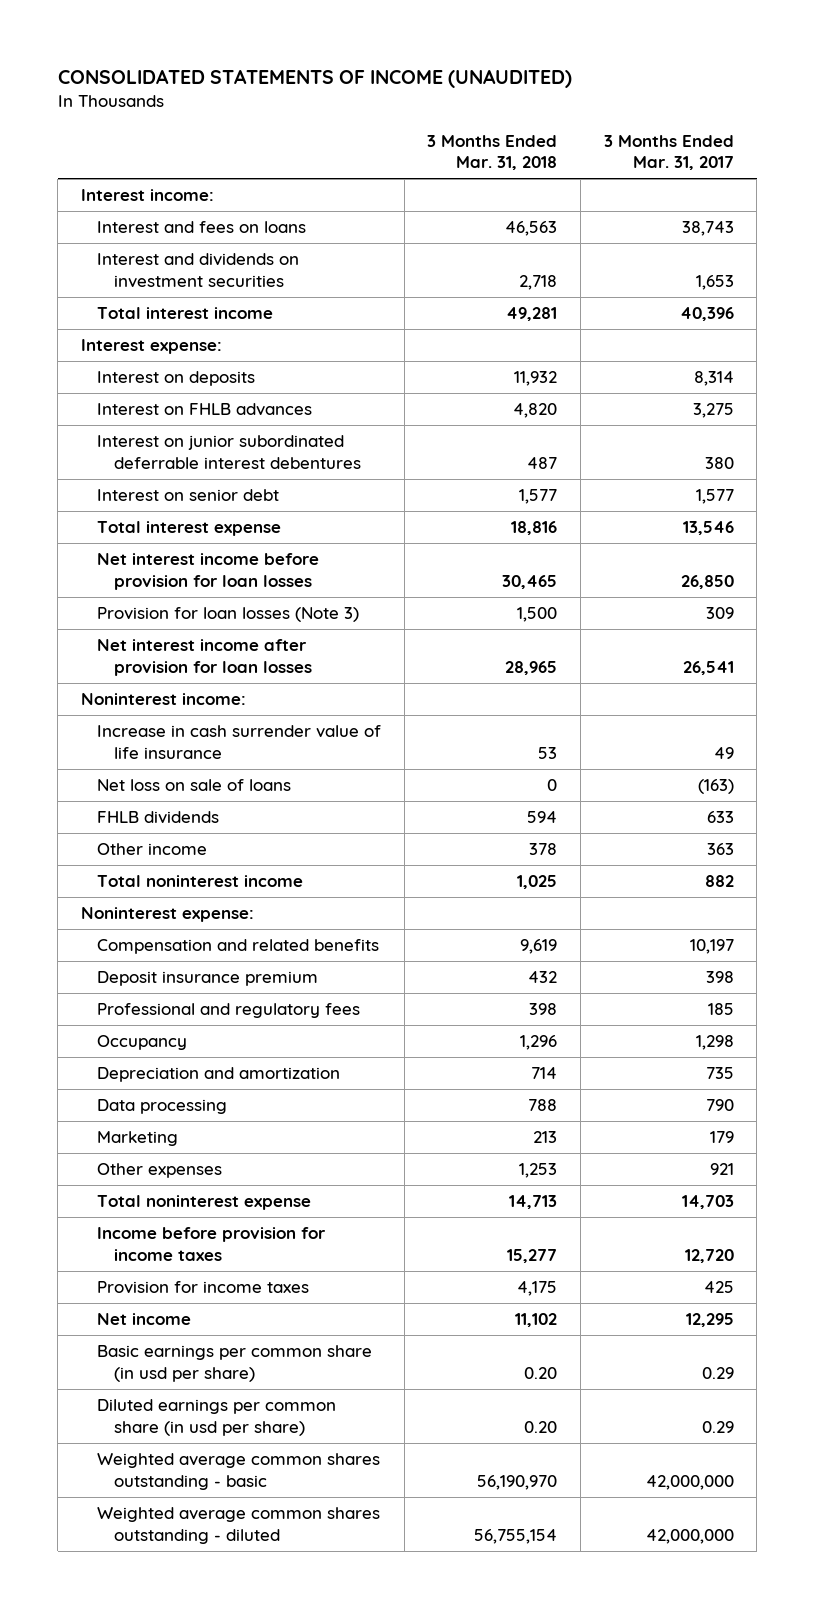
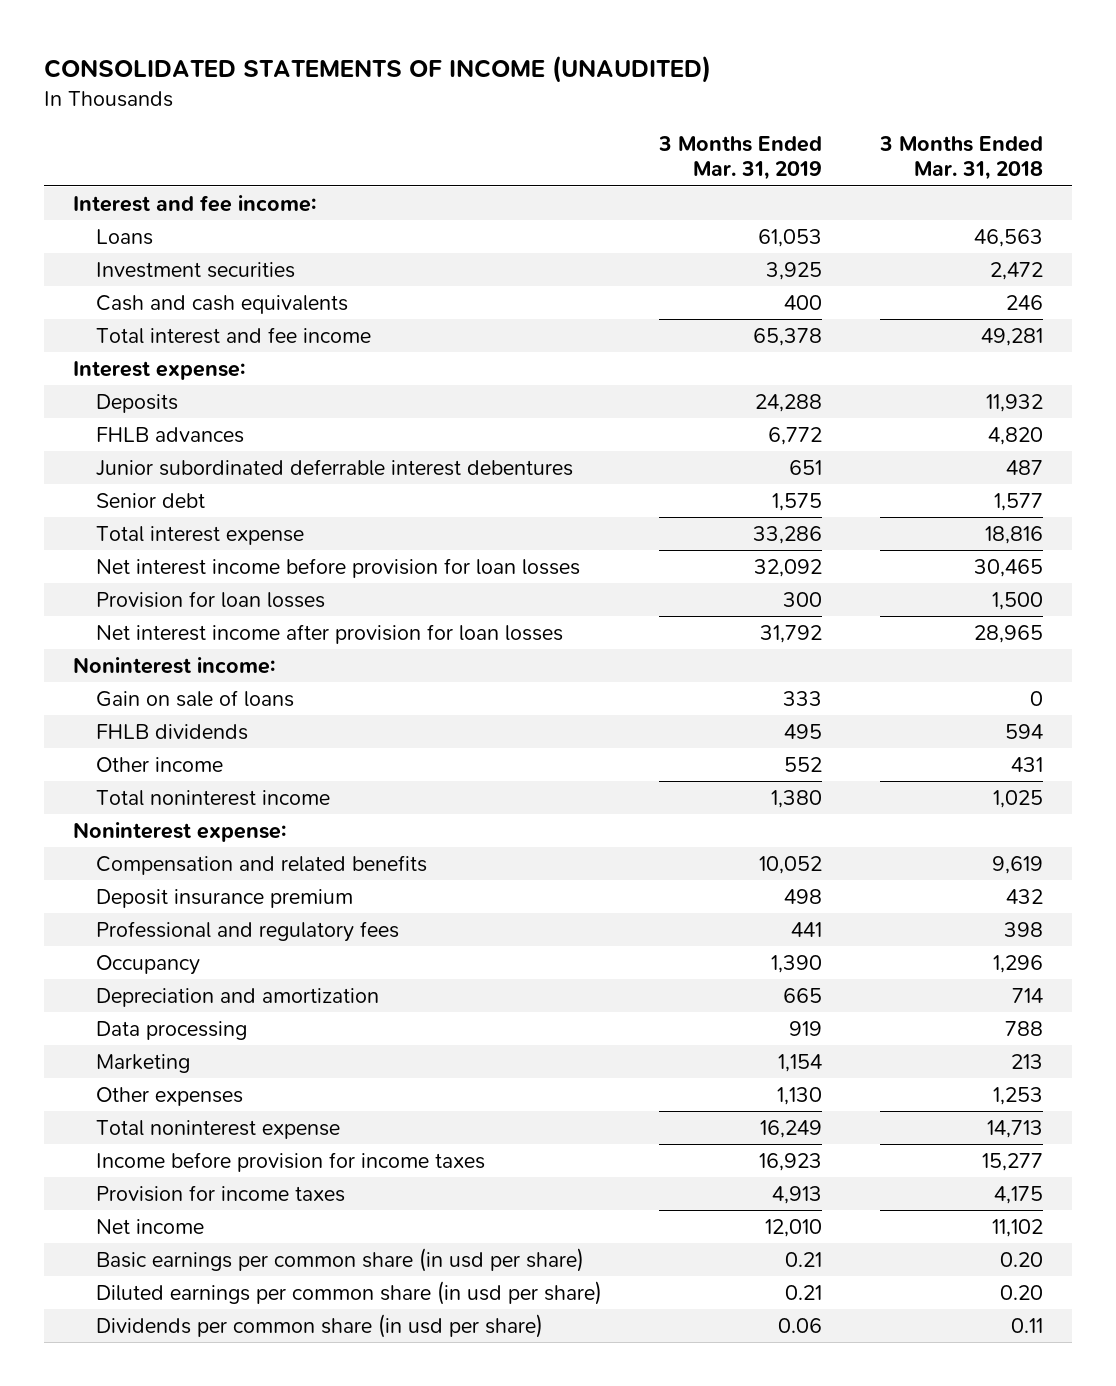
- | 3 Months Ended Mar. 31, 2018 | 3 Months Ended Mar. 31, 2017
+ | 3 Months Ended Mar. 31, 2019 | 3 Months Ended Mar. 31, 2018
- Interest income:
- Interest and fees on loans | 46,563 | 38,743
- Interest and dividends on investment securities | 2,718 | 1,653
- Total interest income | 49,281 | 40,396
+ Interest and fee income:
+ Loans | 61,053 | 46,563
+ Investment securities | 3,925 | 2,472
+ Cash and cash equivalents | 400 | 246
+ Total interest and fee income | 65,378 | 49,281
- Interest on deposits | 11,932 | 8,314
- Interest on FHLB advances | 4,820 | 3,275
- Interest on junior subordinated deferrable interest debentures | 487 | 380
- Interest on senior debt | 1,577 | 1,577
+ Deposits | 24,288 | 11,932
+ FHLB advances | 6,772 | 4,820
+ Junior subordinated deferrable interest debentures | 651 | 487
+ Senior debt | 1,575 | 1,577
- Provision for loan losses (Note 3) | 1,500 | 309
+ Provision for loan losses | 300 | 1,500
- Increase in cash surrender value of life insurance | 53 | 49
- Net loss on sale of loans | 0 | (163)
+ Gain on sale of loans | 333 | 0
- Other income | 378 | 363
+ Other income | 552 | 431
- Weighted average common shares outstanding - basic | 56,190,970 | 42,000,000
- Weighted average common shares outstanding - diluted | 56,755,154 | 42,000,000
+ Dividends per common share (in usd per share) | 0.06 | 0.11

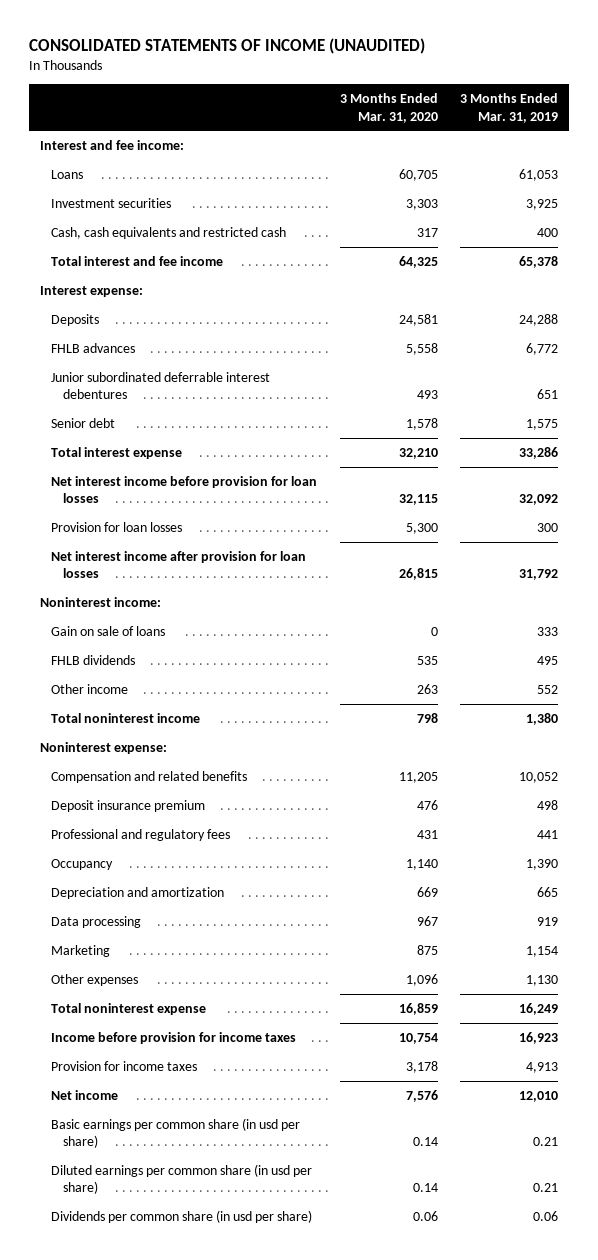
- | 3 Months Ended Mar. 31, 2019 | 3 Months Ended Mar. 31, 2018
+ | 3 Months Ended Mar. 31, 2020 | 3 Months Ended Mar. 31, 2019
- Cash and cash equivalents | 400 | 246
+ Cash, cash equivalents and restricted cash | 317 | 400

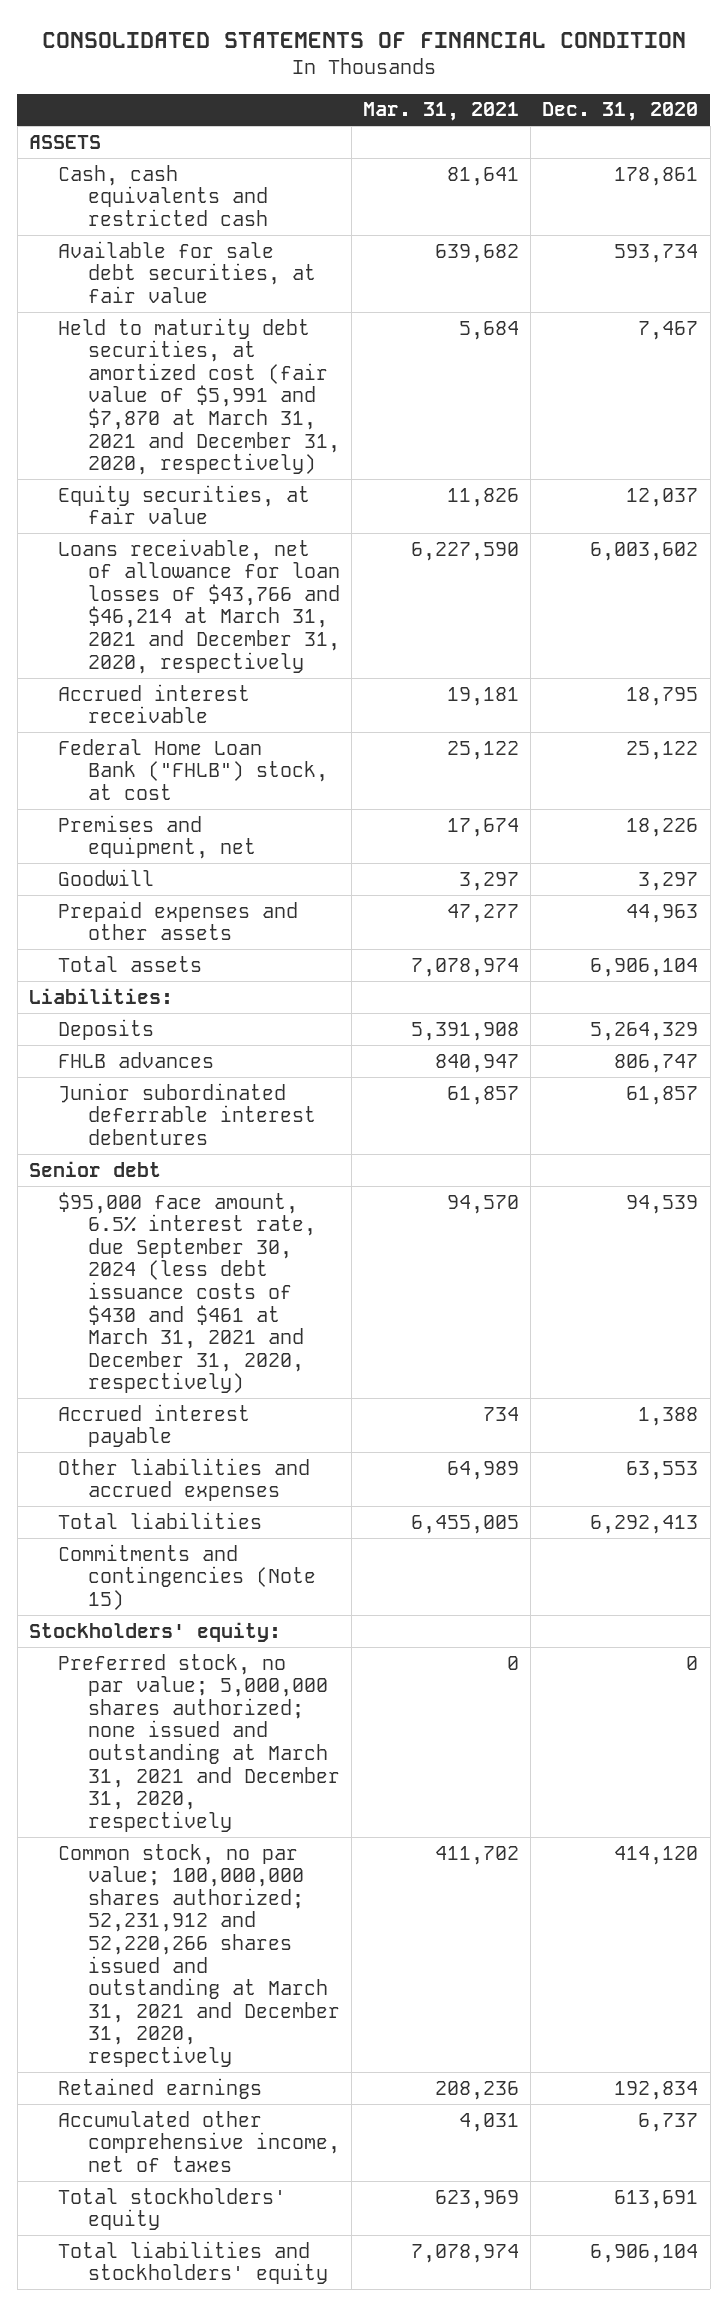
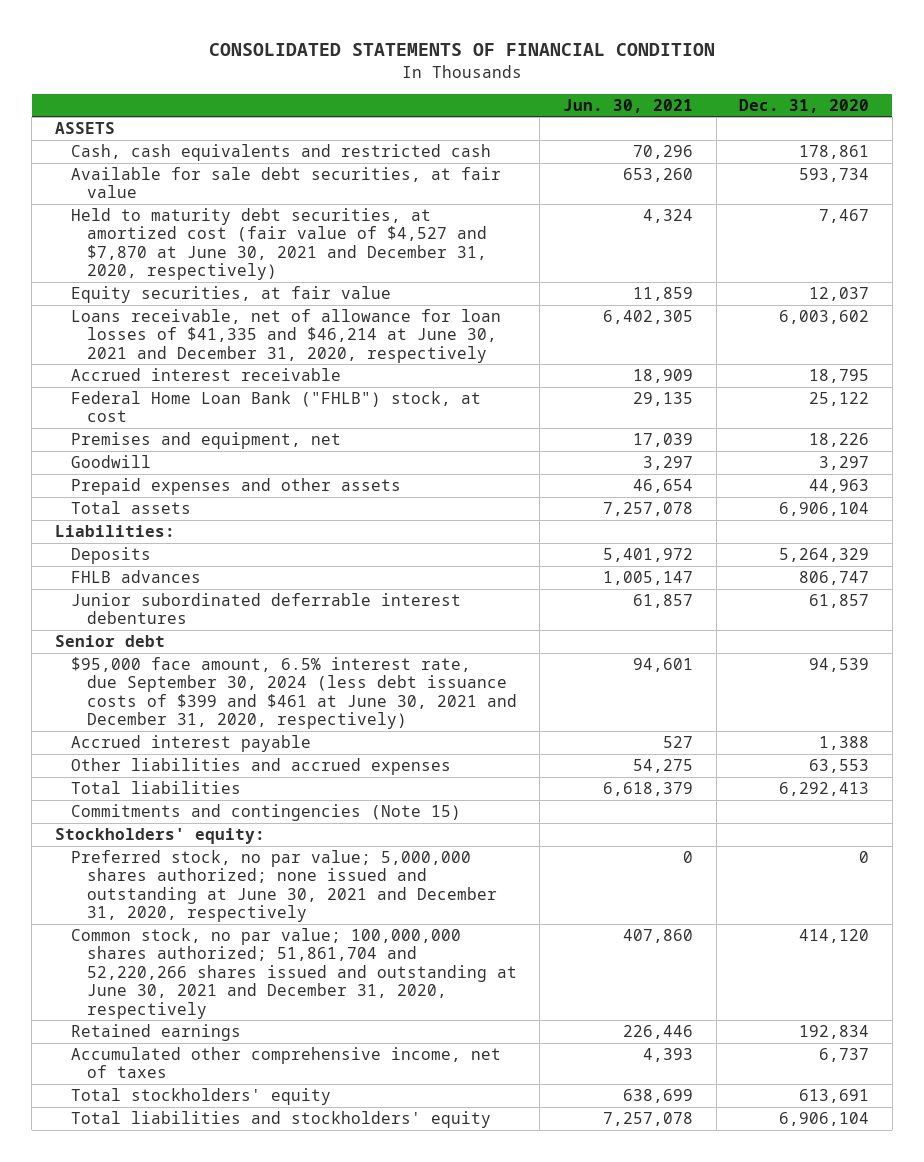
- | Mar. 31, 2021 | Dec. 31, 2020
+ | Jun. 30, 2021 | Dec. 31, 2020
- Held to maturity debt securities, at amortized cost (fair value of $5,991 and $7,870 at March 31, 2021 and December 31, 2020, respectively) | 5,684 | 7,467
+ Held to maturity debt securities, at amortized cost (fair value of $4,527 and $7,870 at June 30, 2021 and December 31, 2020, respectively) | 4,324 | 7,467
- Loans receivable, net of allowance for loan losses of $43,766 and $46,214 at March 31, 2021 and December 31, 2020, respectively | 6,227,590 | 6,003,602
+ Loans receivable, net of allowance for loan losses of $41,335 and $46,214 at June 30, 2021 and December 31, 2020, respectively | 6,402,305 | 6,003,602
- $95,000 face amount, 6.5% interest rate, due September 30, 2024 (less debt issuance costs of $430 and $461 at March 31, 2021 and December 31, 2020, respectively) | 94,570 | 94,539
+ $95,000 face amount, 6.5% interest rate, due September 30, 2024 (less debt issuance costs of $399 and $461 at June 30, 2021 and December 31, 2020, respectively) | 94,601 | 94,539
- Preferred stock, no par value; 5,000,000 shares authorized; none issued and outstanding at March 31, 2021 and December 31, 2020, respectively | 0 | 0
- Common stock, no par value; 100,000,000 shares authorized; 52,231,912 and 52,220,266 shares issued and outstanding at March 31, 2021 and December 31, 2020, respectively | 411,702 | 414,120
+ Preferred stock, no par value; 5,000,000 shares authorized; none issued and outstanding at June 30, 2021 and December 31, 2020, respectively | 0 | 0
+ Common stock, no par value; 100,000,000 shares authorized; 51,861,704 and 52,220,266 shares issued and outstanding at June 30, 2021 and December 31, 2020, respectively | 407,860 | 414,120

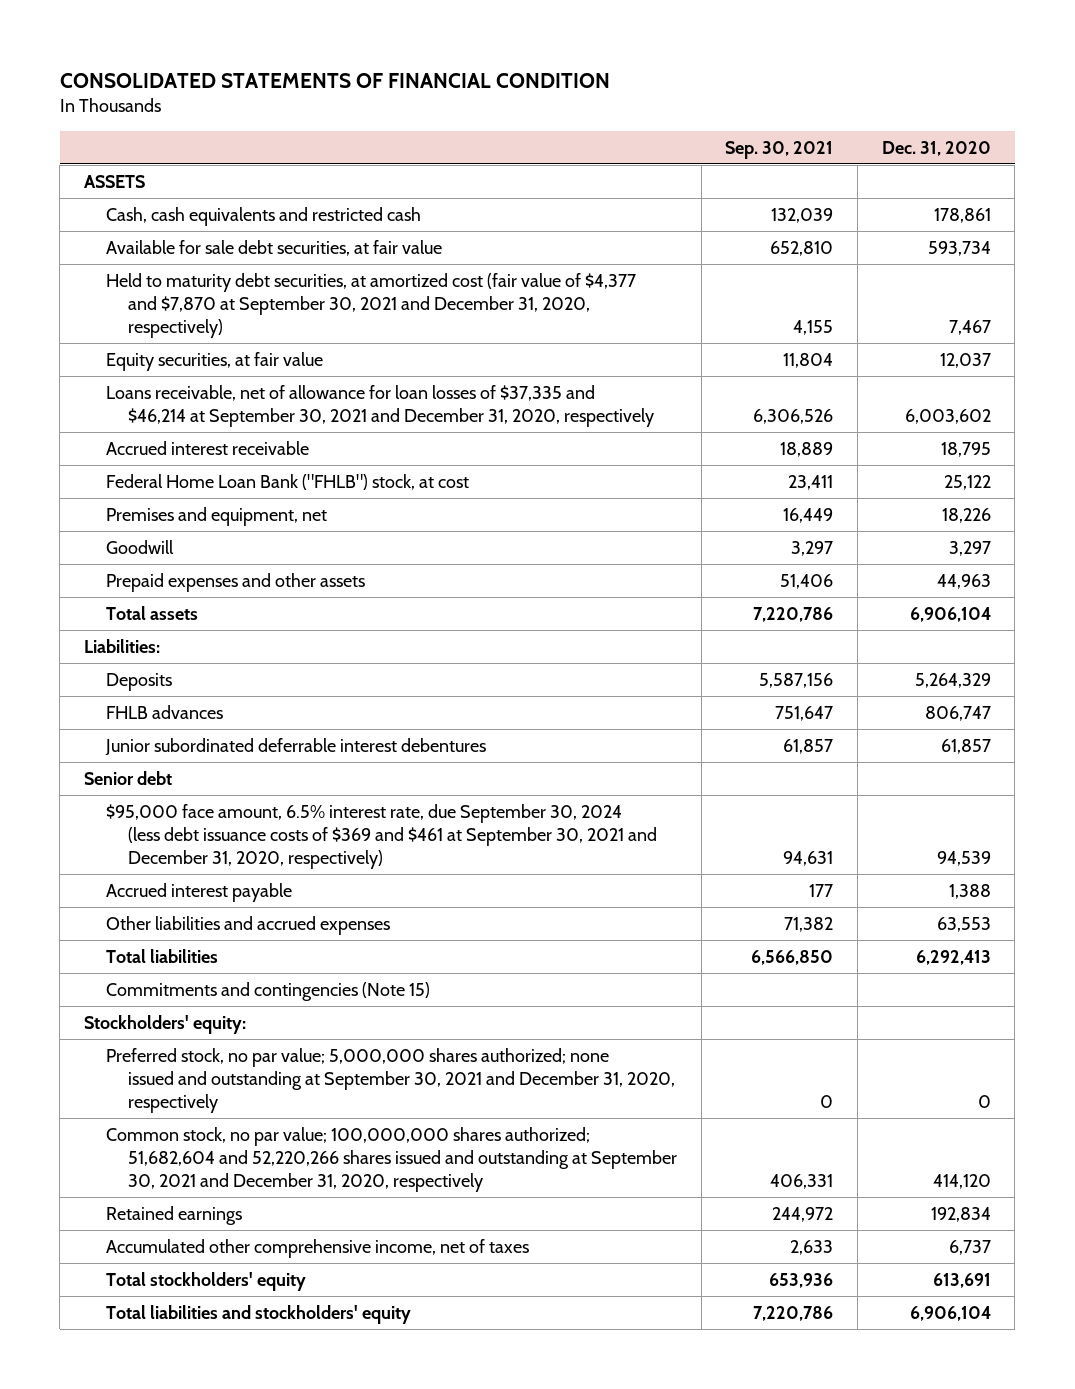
- | Jun. 30, 2021 | Dec. 31, 2020
+ | Sep. 30, 2021 | Dec. 31, 2020
- Held to maturity debt securities, at amortized cost (fair value of $4,527 and $7,870 at June 30, 2021 and December 31, 2020, respectively) | 4,324 | 7,467
+ Held to maturity debt securities, at amortized cost (fair value of $4,377 and $7,870 at September 30, 2021 and December 31, 2020, respectively) | 4,155 | 7,467
- Loans receivable, net of allowance for loan losses of $41,335 and $46,214 at June 30, 2021 and December 31, 2020, respectively | 6,402,305 | 6,003,602
+ Loans receivable, net of allowance for loan losses of $37,335 and $46,214 at September 30, 2021 and December 31, 2020, respectively | 6,306,526 | 6,003,602
- $95,000 face amount, 6.5% interest rate, due September 30, 2024 (less debt issuance costs of $399 and $461 at June 30, 2021 and December 31, 2020, respectively) | 94,601 | 94,539
+ $95,000 face amount, 6.5% interest rate, due September 30, 2024 (less debt issuance costs of $369 and $461 at September 30, 2021 and December 31, 2020, respectively) | 94,631 | 94,539
- Preferred stock, no par value; 5,000,000 shares authorized; none issued and outstanding at June 30, 2021 and December 31, 2020, respectively | 0 | 0
- Common stock, no par value; 100,000,000 shares authorized; 51,861,704 and 52,220,266 shares issued and outstanding at June 30, 2021 and December 31, 2020, respectively | 407,860 | 414,120
+ Preferred stock, no par value; 5,000,000 shares authorized; none issued and outstanding at September 30, 2021 and December 31, 2020, respectively | 0 | 0
+ Common stock, no par value; 100,000,000 shares authorized; 51,682,604 and 52,220,266 shares issued and outstanding at September 30, 2021 and December 31, 2020, respectively | 406,331 | 414,120

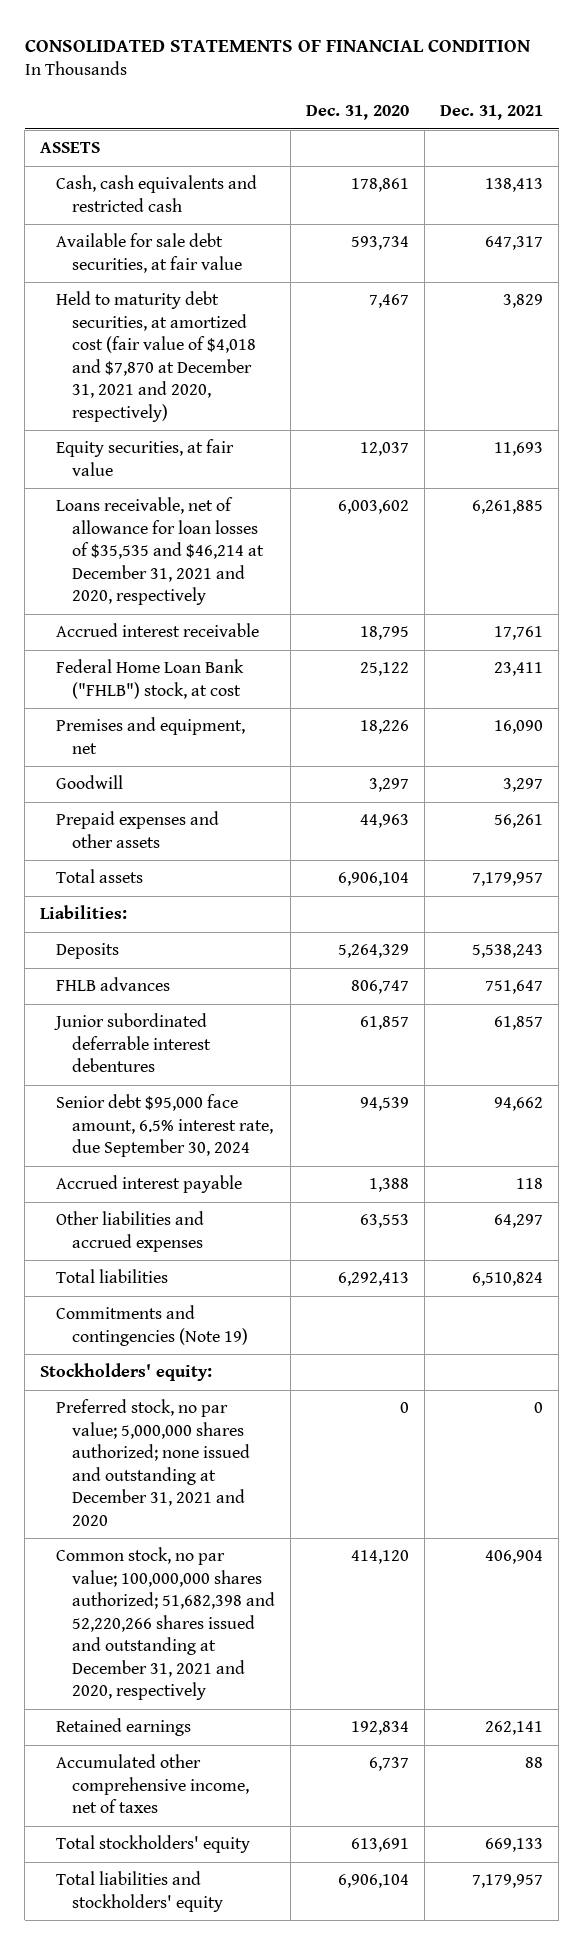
- | Sep. 30, 2021 | Dec. 31, 2020
+ | Dec. 31, 2020 | Dec. 31, 2021
- Held to maturity debt securities, at amortized cost (fair value of $4,377 and $7,870 at September 30, 2021 and December 31, 2020, respectively) | 4,155 | 7,467
+ Held to maturity debt securities, at amortized cost (fair value of $4,018 and $7,870 at December 31, 2021 and 2020, respectively) | 7,467 | 3,829
- Loans receivable, net of allowance for loan losses of $37,335 and $46,214 at September 30, 2021 and December 31, 2020, respectively | 6,306,526 | 6,003,602
+ Loans receivable, net of allowance for loan losses of $35,535 and $46,214 at December 31, 2021 and 2020, respectively | 6,003,602 | 6,261,885
- Senior debt
- $95,000 face amount, 6.5% interest rate, due September 30, 2024 (less debt issuance costs of $369 and $461 at September 30, 2021 and December 31, 2020, respectively) | 94,631 | 94,539
+ Senior debt $95,000 face amount, 6.5% interest rate, due September 30, 2024 | 94,539 | 94,662
- Commitments and contingencies (Note 15)
+ Commitments and contingencies (Note 19)
- Preferred stock, no par value; 5,000,000 shares authorized; none issued and outstanding at September 30, 2021 and December 31, 2020, respectively | 0 | 0
- Common stock, no par value; 100,000,000 shares authorized; 51,682,604 and 52,220,266 shares issued and outstanding at September 30, 2021 and December 31, 2020, respectively | 406,331 | 414,120
+ Preferred stock, no par value; 5,000,000 shares authorized; none issued and outstanding at December 31, 2021 and 2020 | 0 | 0
+ Common stock, no par value; 100,000,000 shares authorized; 51,682,398 and 52,220,266 shares issued and outstanding at December 31, 2021 and 2020, respectively | 414,120 | 406,904

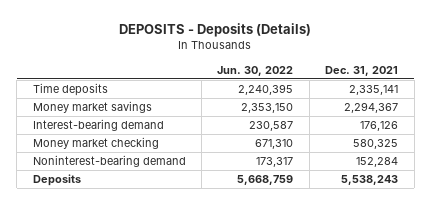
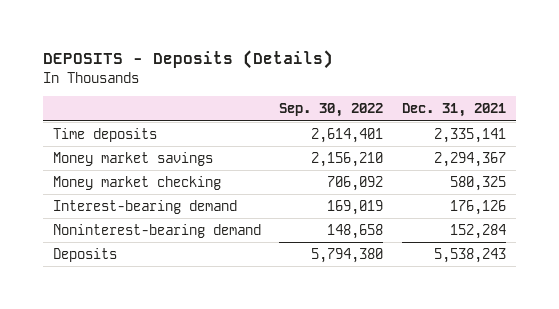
- | Jun. 30, 2022 | Dec. 31, 2021
+ | Sep. 30, 2022 | Dec. 31, 2021
moved down: Interest-bearing demand | 169,019 | 176,126

